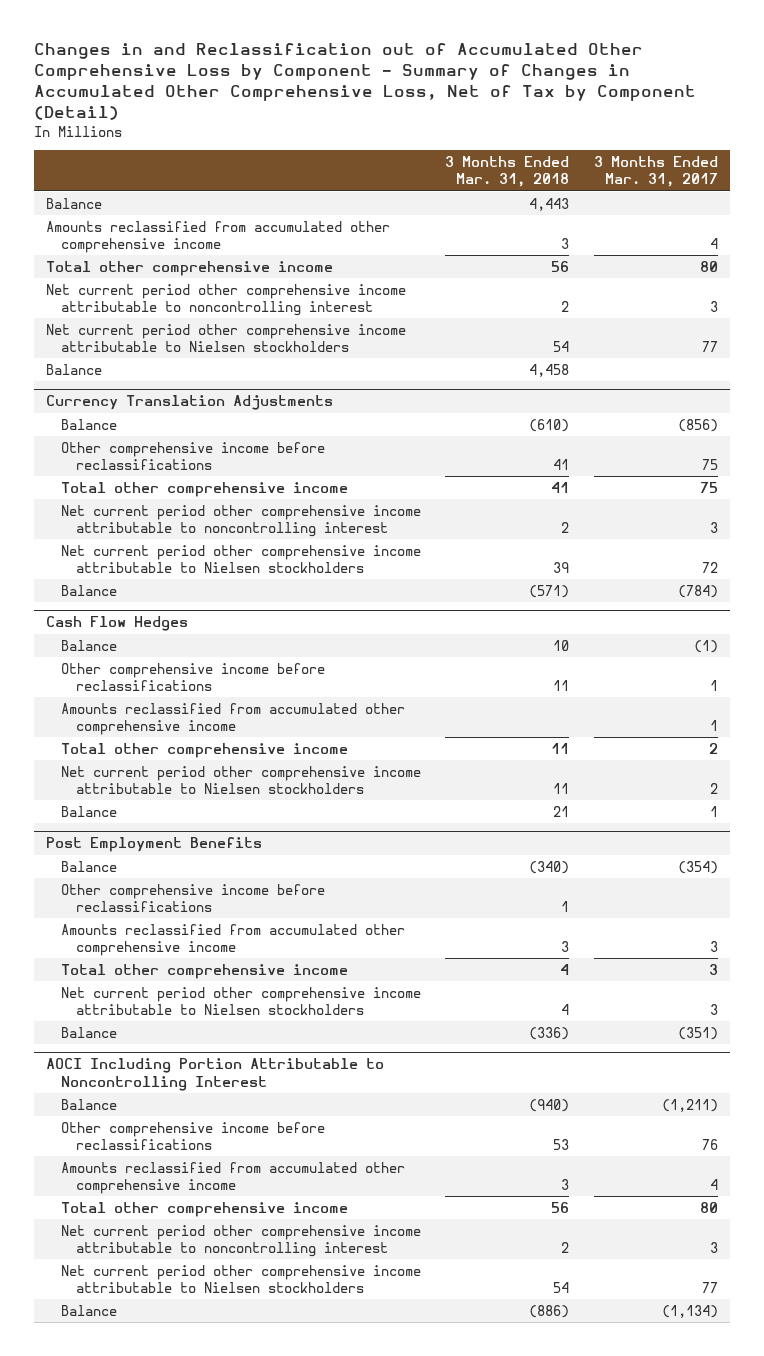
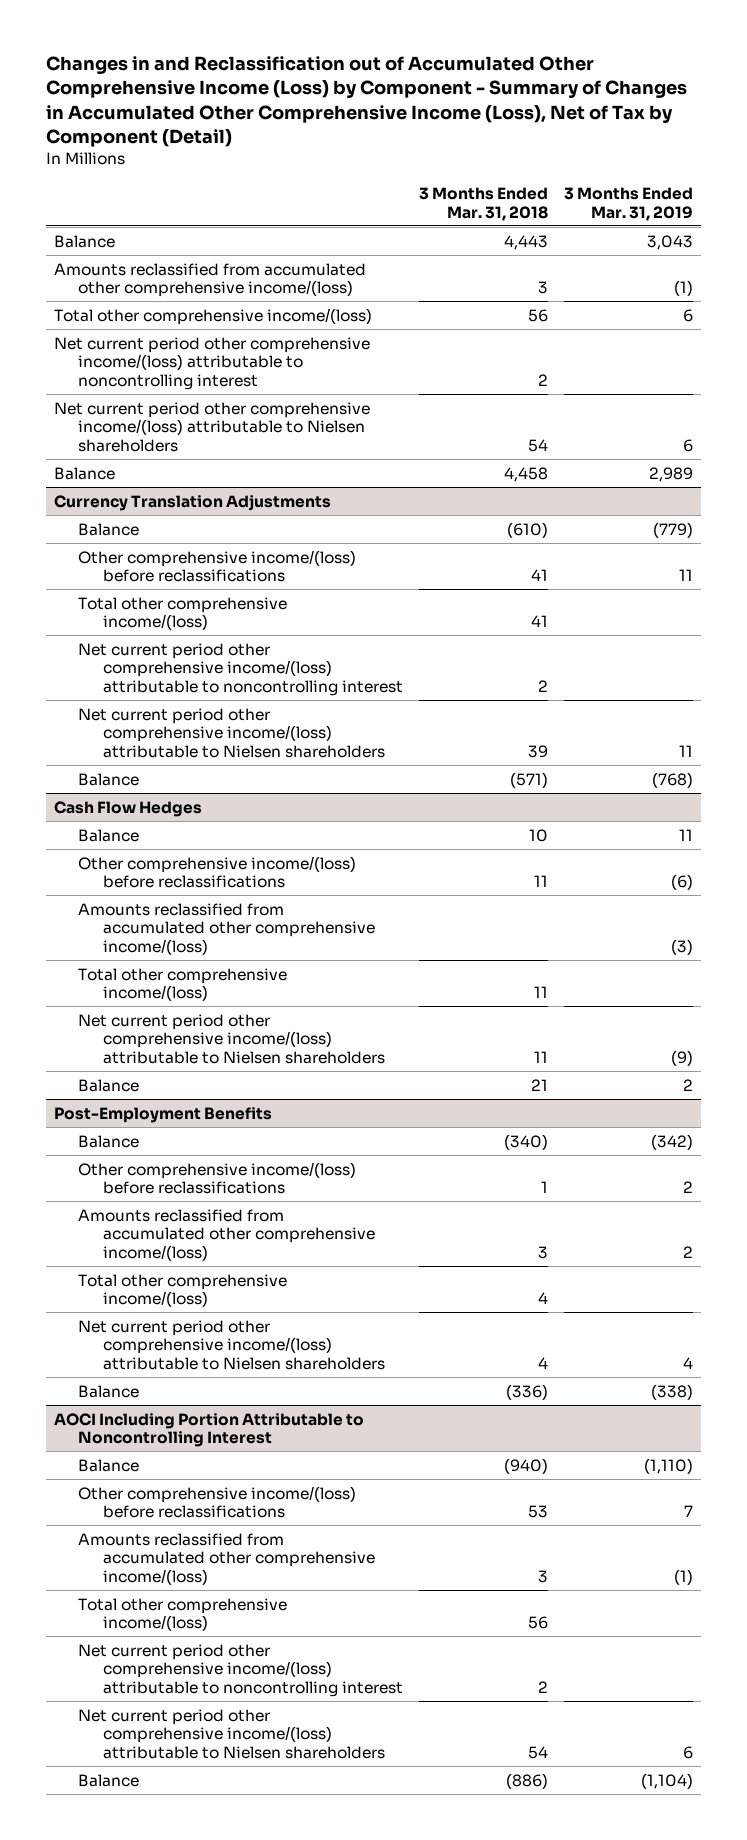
- Changes in and Reclassification out of Accumulated Other Comprehensive Loss by Component - Summary of Changes in Accumulated Other Comprehensive Loss, Net of Tax by Component (Detail)
+ Changes in and Reclassification out of Accumulated Other Comprehensive Income (Loss) by Component - Summary of Changes in Accumulated Other Comprehensive Income (Loss), Net of Tax by Component (Detail)
- | 3 Months Ended Mar. 31, 2018 | 3 Months Ended Mar. 31, 2017
+ | 3 Months Ended Mar. 31, 2018 | 3 Months Ended Mar. 31, 2019
- Amounts reclassified from accumulated other comprehensive income | 3 | 4
- Total other comprehensive income | 56 | 80
- Net current period other comprehensive income attributable to noncontrolling interest | 2 | 3
- Net current period other comprehensive income attributable to Nielsen stockholders | 54 | 77
+ Amounts reclassified from accumulated other comprehensive income/(loss) | 3 | (1)
+ Total other comprehensive income/(loss) | 56 | 6
+ Net current period other comprehensive income/(loss) attributable to noncontrolling interest | 2 |
+ Net current period other comprehensive income/(loss) attributable to Nielsen shareholders | 54 | 6
@ Currency Translation Adjustments
- Other comprehensive income before reclassifications | 41 | 75
- Total other comprehensive income | 41 | 75
- Net current period other comprehensive income attributable to noncontrolling interest | 2 | 3
- Net current period other comprehensive income attributable to Nielsen stockholders | 39 | 72
+ Other comprehensive income/(loss) before reclassifications | 41 | 11
+ Total other comprehensive income/(loss) | 41 |
+ Net current period other comprehensive income/(loss) attributable to noncontrolling interest | 2 |
+ Net current period other comprehensive income/(loss) attributable to Nielsen shareholders | 39 | 11
@ Cash Flow Hedges
- Other comprehensive income before reclassifications | 11 | 1
- Amounts reclassified from accumulated other comprehensive income | | 1
- Total other comprehensive income | 11 | 2
- Net current period other comprehensive income attributable to Nielsen stockholders | 11 | 2
+ Other comprehensive income/(loss) before reclassifications | 11 | (6)
+ Amounts reclassified from accumulated other comprehensive income/(loss) | | (3)
+ Total other comprehensive income/(loss) | 11 |
+ Net current period other comprehensive income/(loss) attributable to Nielsen shareholders | 11 | (9)
- Post Employment Benefits
+ Post-Employment Benefits
- Other comprehensive income before reclassifications | 1 |
- Amounts reclassified from accumulated other comprehensive income | 3 | 3
- Total other comprehensive income | 4 | 3
- Net current period other comprehensive income attributable to Nielsen stockholders | 4 | 3
+ Other comprehensive income/(loss) before reclassifications | 1 | 2
+ Amounts reclassified from accumulated other comprehensive income/(loss) | 3 | 2
+ Total other comprehensive income/(loss) | 4 |
+ Net current period other comprehensive income/(loss) attributable to Nielsen shareholders | 4 | 4
@ AOCI Including Portion Attributable to Noncontrolling Interest
- Other comprehensive income before reclassifications | 53 | 76
- Amounts reclassified from accumulated other comprehensive income | 3 | 4
- Total other comprehensive income | 56 | 80
- Net current period other comprehensive income attributable to noncontrolling interest | 2 | 3
- Net current period other comprehensive income attributable to Nielsen stockholders | 54 | 77
+ Other comprehensive income/(loss) before reclassifications | 53 | 7
+ Amounts reclassified from accumulated other comprehensive income/(loss) | 3 | (1)
+ Total other comprehensive income/(loss) | 56 |
+ Net current period other comprehensive income/(loss) attributable to noncontrolling interest | 2 |
+ Net current period other comprehensive income/(loss) attributable to Nielsen shareholders | 54 | 6

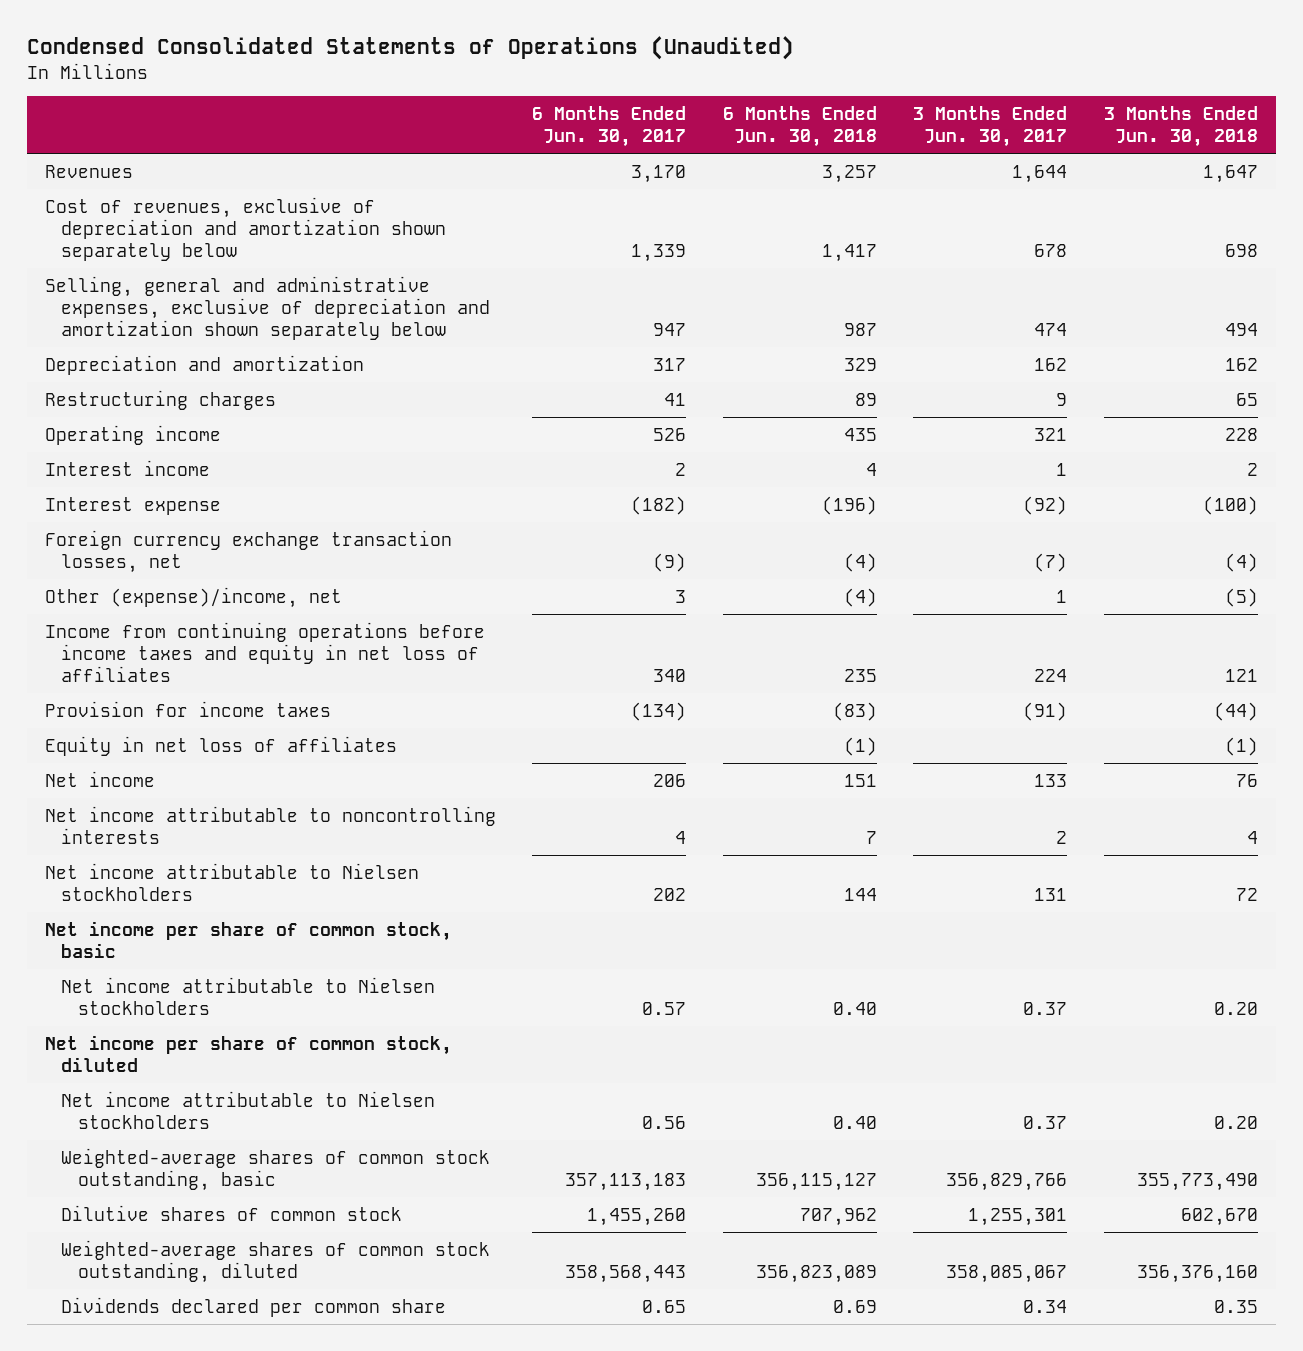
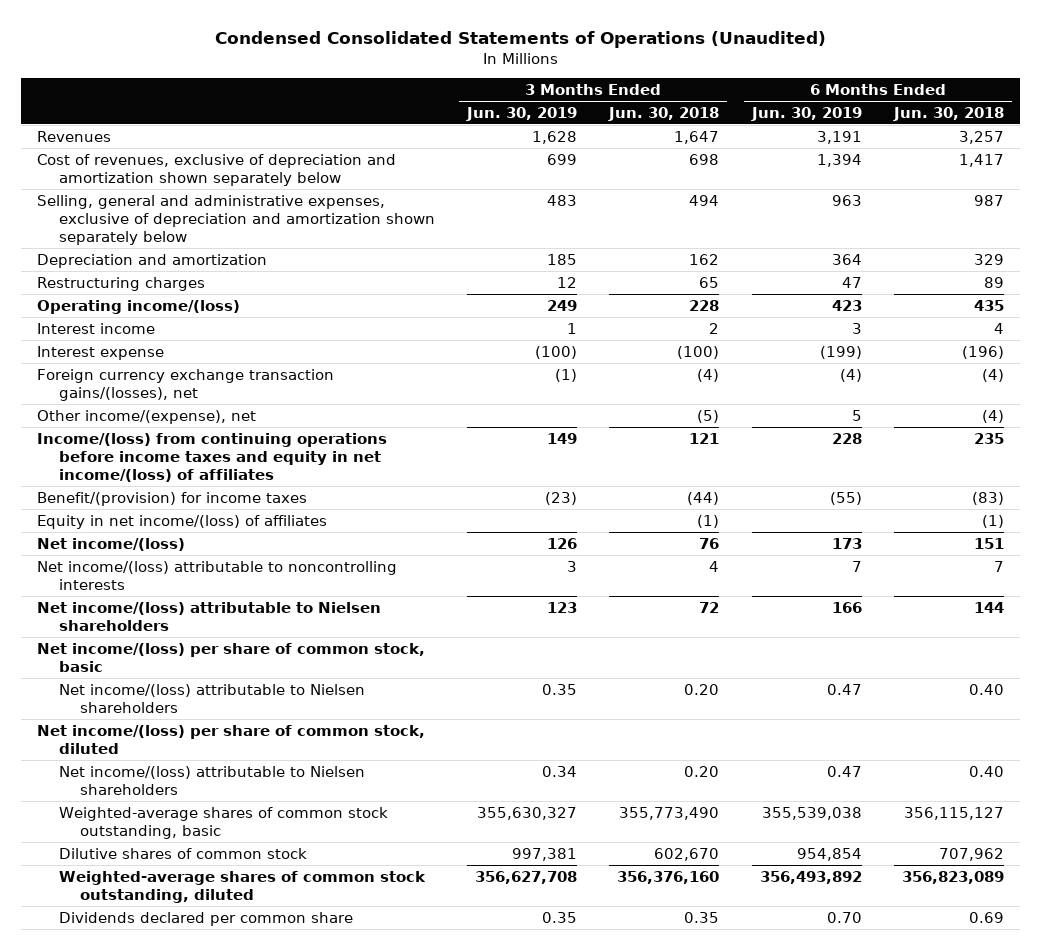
- | 6 Months Ended Jun. 30, 2017 | 6 Months Ended Jun. 30, 2018 | 3 Months Ended Jun. 30, 2017 | 3 Months Ended Jun. 30, 2018
+ | 3 Months Ended Jun. 30, 2019 | 3 Months Ended Jun. 30, 2018 | 6 Months Ended Jun. 30, 2019 | 6 Months Ended Jun. 30, 2018
- Operating income | 526 | 435 | 321 | 228
+ Operating income/(loss) | 249 | 228 | 423 | 435
- Foreign currency exchange transaction losses, net | (9) | (4) | (7) | (4)
- Other (expense)/income, net | 3 | (4) | 1 | (5)
- Income from continuing operations before income taxes and equity in net loss of affiliates | 340 | 235 | 224 | 121
- Provision for income taxes | (134) | (83) | (91) | (44)
- Equity in net loss of affiliates | | (1) | | (1)
- Net income | 206 | 151 | 133 | 76
- Net income attributable to noncontrolling interests | 4 | 7 | 2 | 4
- Net income attributable to Nielsen stockholders | 202 | 144 | 131 | 72
- Net income per share of common stock, basic
- Net income attributable to Nielsen stockholders | 0.57 | 0.40 | 0.37 | 0.20
- Net income per share of common stock, diluted
- Net income attributable to Nielsen stockholders | 0.56 | 0.40 | 0.37 | 0.20
+ Foreign currency exchange transaction gains/(losses), net | (1) | (4) | (4) | (4)
+ Other income/(expense), net | | (5) | 5 | (4)
+ Income/(loss) from continuing operations before income taxes and equity in net income/(loss) of affiliates | 149 | 121 | 228 | 235
+ Benefit/(provision) for income taxes | (23) | (44) | (55) | (83)
+ Equity in net income/(loss) of affiliates | | (1) | | (1)
+ Net income/(loss) | 126 | 76 | 173 | 151
+ Net income/(loss) attributable to noncontrolling interests | 3 | 4 | 7 | 7
+ Net income/(loss) attributable to Nielsen shareholders | 123 | 72 | 166 | 144
+ Net income/(loss) per share of common stock, basic
+ Net income/(loss) attributable to Nielsen shareholders | 0.35 | 0.20 | 0.47 | 0.40
+ Net income/(loss) per share of common stock, diluted
+ Net income/(loss) attributable to Nielsen shareholders | 0.34 | 0.20 | 0.47 | 0.40

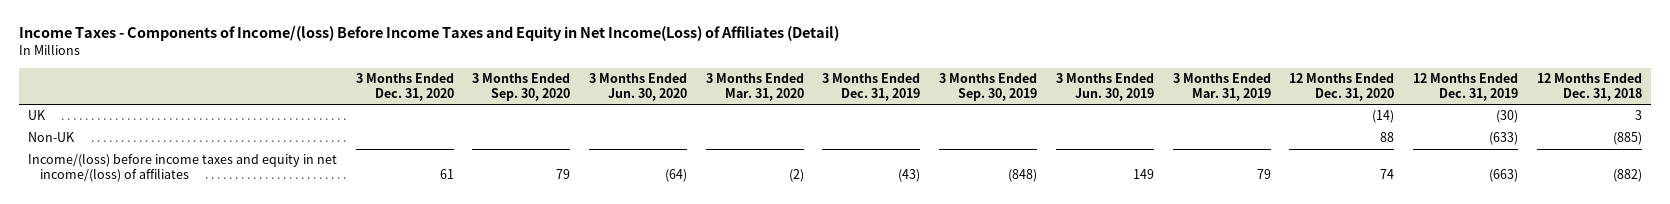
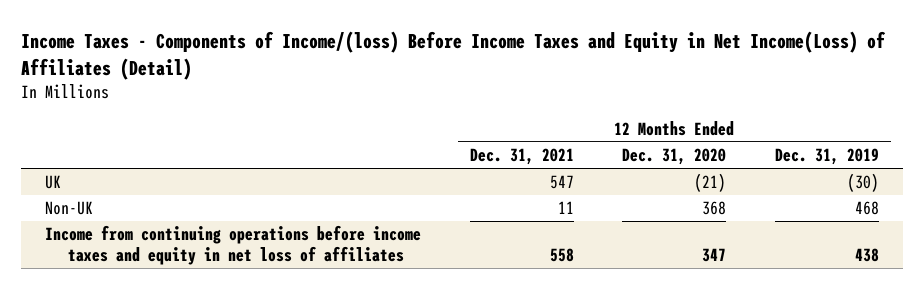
- | 3 Months Ended Dec. 31, 2020 | 3 Months Ended Sep. 30, 2020 | 3 Months Ended Jun. 30, 2020 | 3 Months Ended Mar. 31, 2020 | 3 Months Ended Dec. 31, 2019 | 3 Months Ended Sep. 30, 2019 | 3 Months Ended Jun. 30, 2019 | 3 Months Ended Mar. 31, 2019 | 12 Months Ended Dec. 31, 2020 | 12 Months Ended Dec. 31, 2019 | 12 Months Ended Dec. 31, 2018
+ | 12 Months Ended Dec. 31, 2021 | 12 Months Ended Dec. 31, 2020 | 12 Months Ended Dec. 31, 2019
- UK | | | | | | | | | (14) | (30) | 3
- Non-UK | | | | | | | | | 88 | (633) | (885)
- Income/(loss) before income taxes and equity in net income/(loss) of affiliates | 61 | 79 | (64) | (2) | (43) | (848) | 149 | 79 | 74 | (663) | (882)
+ UK | 547 | (21) | (30)
+ Non-UK | 11 | 368 | 468
+ Income from continuing operations before income taxes and equity in net loss of affiliates | 558 | 347 | 438

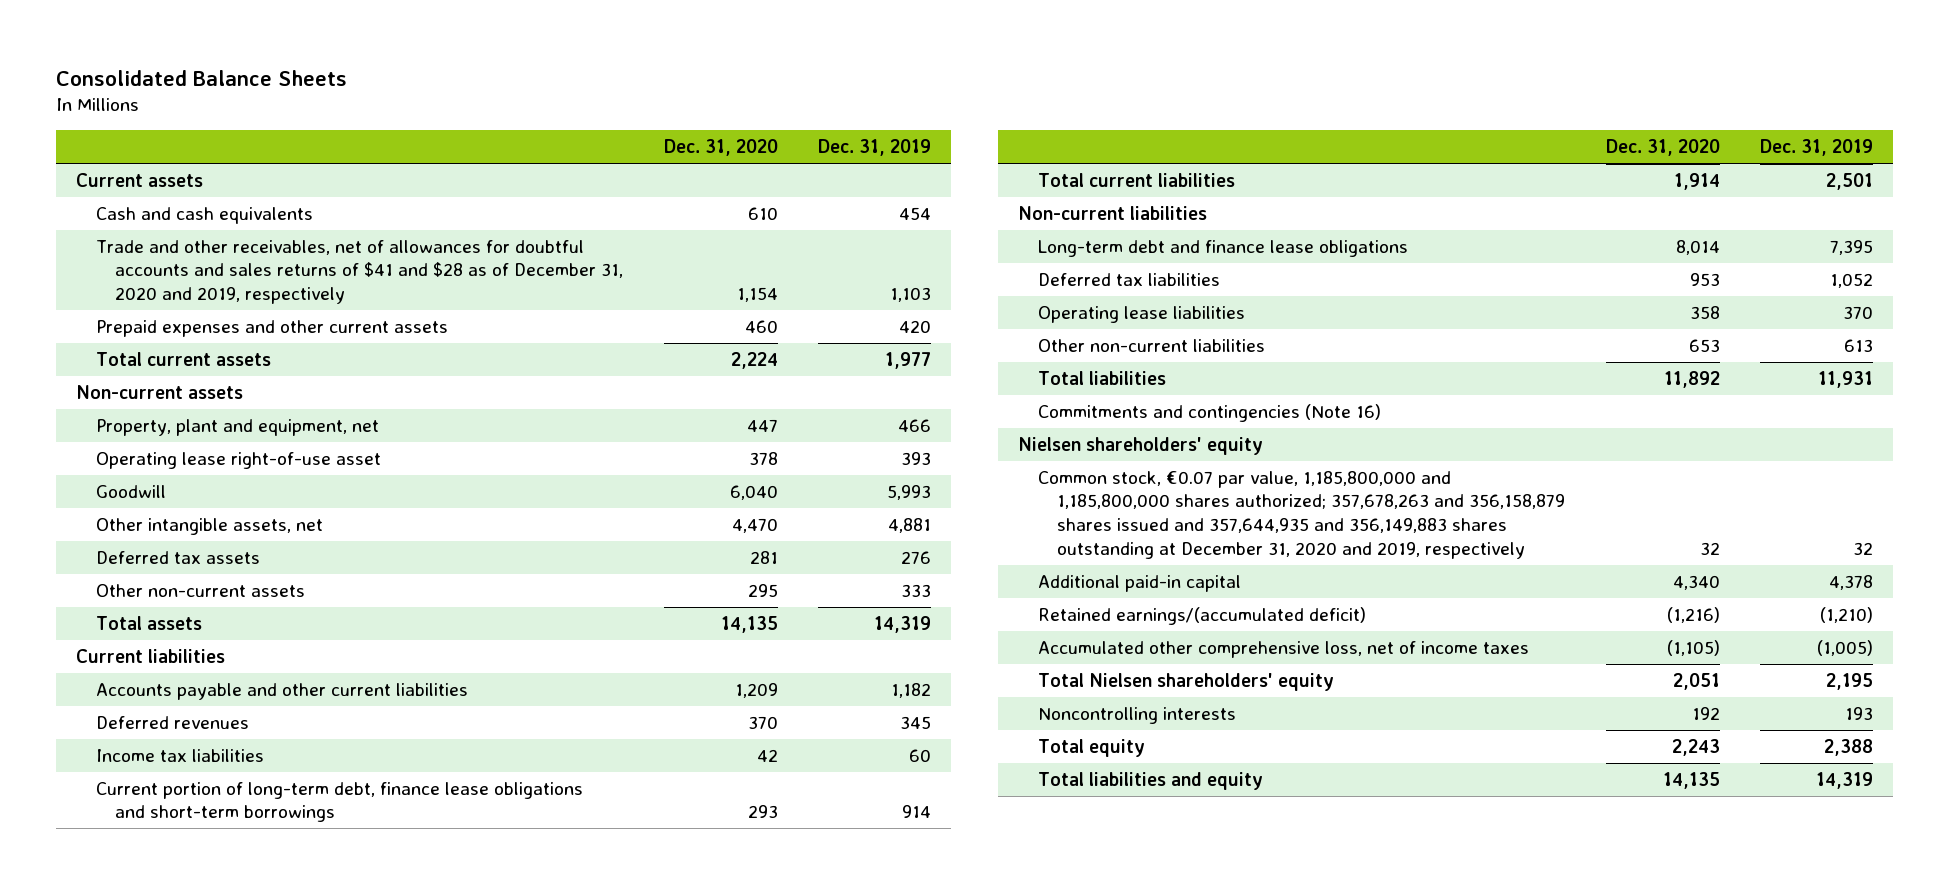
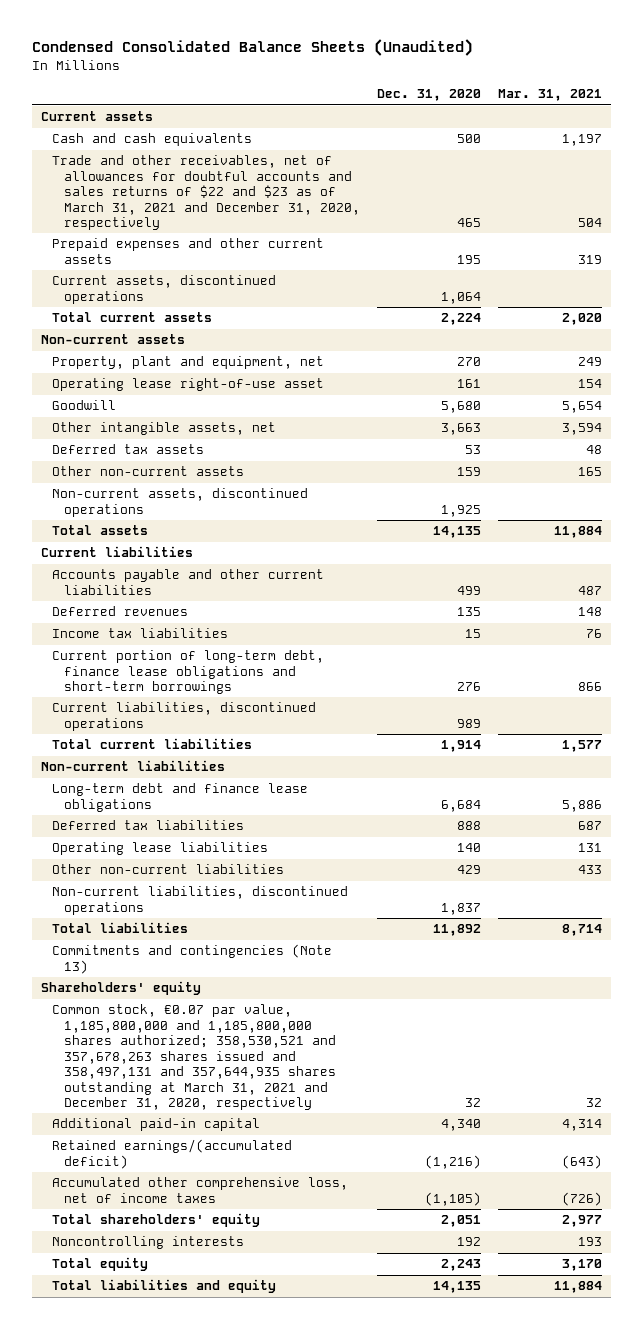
- Consolidated Balance Sheets
+ Condensed Consolidated Balance Sheets (Unaudited)
- | Dec. 31, 2020 | Dec. 31, 2019
+ | Dec. 31, 2020 | Mar. 31, 2021
- Cash and cash equivalents | 610 | 454
- Trade and other receivables, net of allowances for doubtful accounts and sales returns of $41 and $28 as of December 31, 2020 and 2019, respectively | 1,154 | 1,103
- Prepaid expenses and other current assets | 460 | 420
+ Cash and cash equivalents | 500 | 1,197
+ Trade and other receivables, net of allowances for doubtful accounts and sales returns of $22 and $23 as of March 31, 2021 and December 31, 2020, respectively | 465 | 504
+ Prepaid expenses and other current assets | 195 | 319
+ Current assets, discontinued operations | 1,064 |
- Property, plant and equipment, net | 447 | 466
- Operating lease right-of-use asset | 378 | 393
- Goodwill | 6,040 | 5,993
- Other intangible assets, net | 4,470 | 4,881
- Deferred tax assets | 281 | 276
- Other non-current assets | 295 | 333
+ Property, plant and equipment, net | 270 | 249
+ Operating lease right-of-use asset | 161 | 154
+ Goodwill | 5,680 | 5,654
+ Other intangible assets, net | 3,663 | 3,594
+ Deferred tax assets | 53 | 48
+ Other non-current assets | 159 | 165
+ Non-current assets, discontinued operations | 1,925 |
- Accounts payable and other current liabilities | 1,209 | 1,182
- Deferred revenues | 370 | 345
- Income tax liabilities | 42 | 60
- Current portion of long-term debt, finance lease obligations and short-term borrowings | 293 | 914
+ Accounts payable and other current liabilities | 499 | 487
+ Deferred revenues | 135 | 148
+ Income tax liabilities | 15 | 76
+ Current portion of long-term debt, finance lease obligations and short-term borrowings | 276 | 866
+ Current liabilities, discontinued operations | 989 |
- Long-term debt and finance lease obligations | 8,014 | 7,395
- Deferred tax liabilities | 953 | 1,052
- Operating lease liabilities | 358 | 370
- Other non-current liabilities | 653 | 613
+ Long-term debt and finance lease obligations | 6,684 | 5,886
+ Deferred tax liabilities | 888 | 687
+ Operating lease liabilities | 140 | 131
+ Other non-current liabilities | 429 | 433
+ Non-current liabilities, discontinued operations | 1,837 |
- Commitments and contingencies (Note 16)
- Nielsen shareholders' equity
- Common stock, €0.07 par value, 1,185,800,000 and 1,185,800,000 shares authorized; 357,678,263 and 356,158,879 shares issued and 357,644,935 and 356,149,883 shares outstanding at December 31, 2020 and 2019, respectively | 32 | 32
+ Commitments and contingencies (Note 13)
+ Shareholders' equity
+ Common stock, €0.07 par value, 1,185,800,000 and 1,185,800,000 shares authorized; 358,530,521 and 357,678,263 shares issued and 358,497,131 and 357,644,935 shares outstanding at March 31, 2021 and December 31, 2020, respectively | 32 | 32
- Total Nielsen shareholders' equity | 2,051 | 2,195
+ Total shareholders' equity | 2,051 | 2,977

